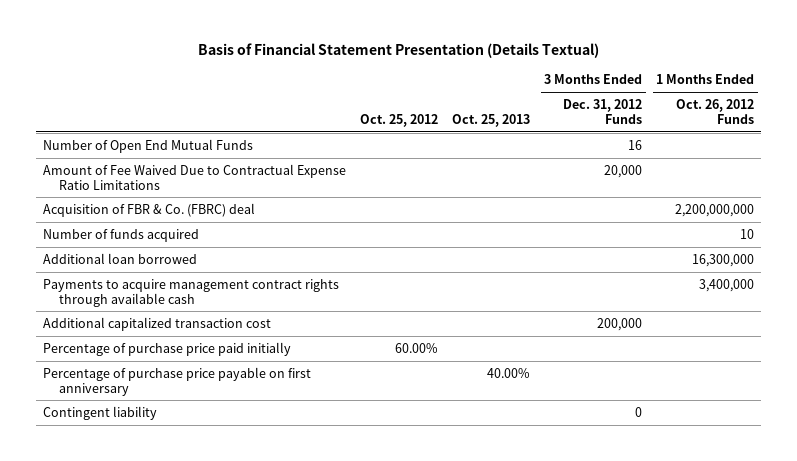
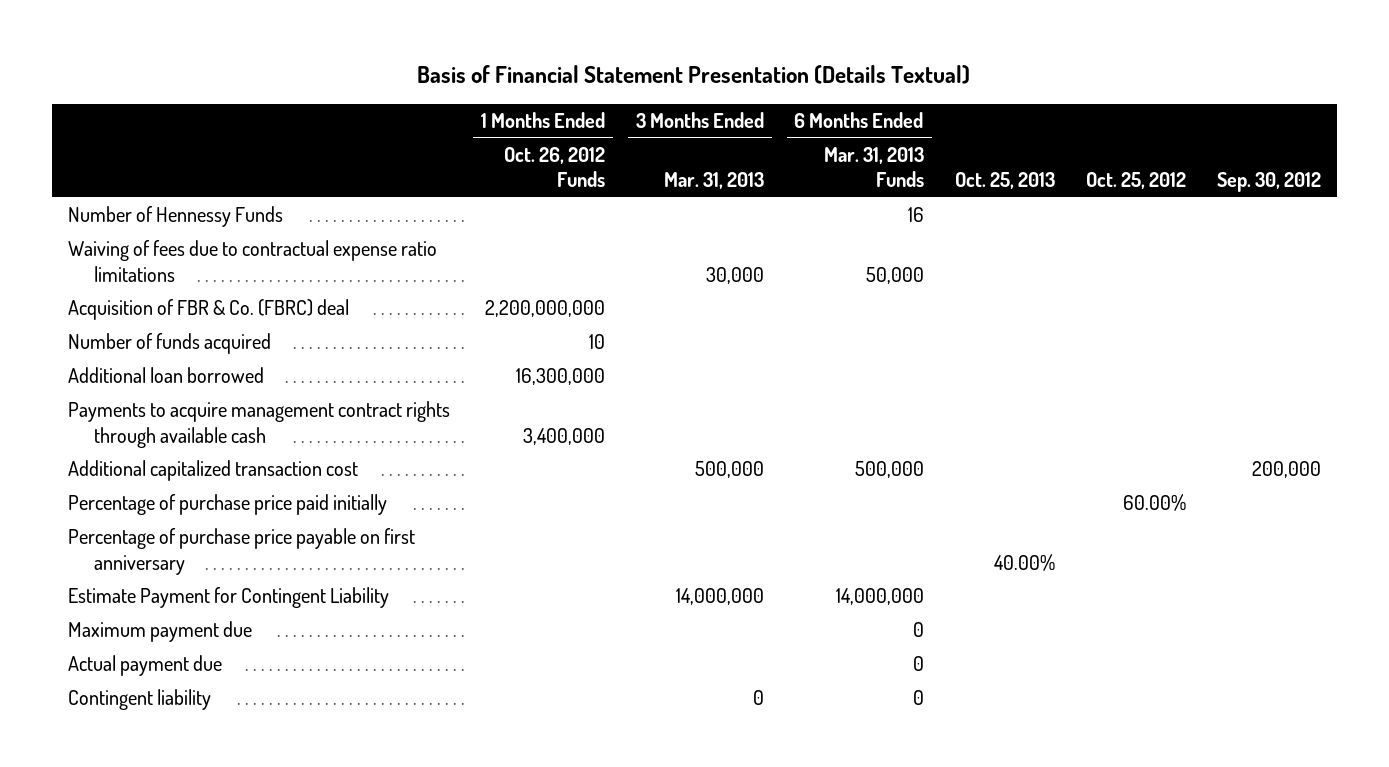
- | Oct. 25, 2012 | Oct. 25, 2013 | 3 Months Ended Dec. 31, 2012 Funds | 1 Months Ended Oct. 26, 2012 Funds
+ | 1 Months Ended Oct. 26, 2012 Funds | 3 Months Ended Mar. 31, 2013 | 6 Months Ended Mar. 31, 2013 Funds | Oct. 25, 2013 | Oct. 25, 2012 | Sep. 30, 2012
- Number of Open End Mutual Funds | | | 16 |
- Amount of Fee Waived Due to Contractual Expense Ratio Limitations | | | 20,000 |
+ Number of Hennessy Funds | | | 16 | | |
+ Waiving of fees due to contractual expense ratio limitations | | 30,000 | 50,000 | | |
+ Estimate Payment for Contingent Liability | | 14,000,000 | 14,000,000 | | |
+ Maximum payment due | | | 0 | | |
+ Actual payment due | | | 0 | | |

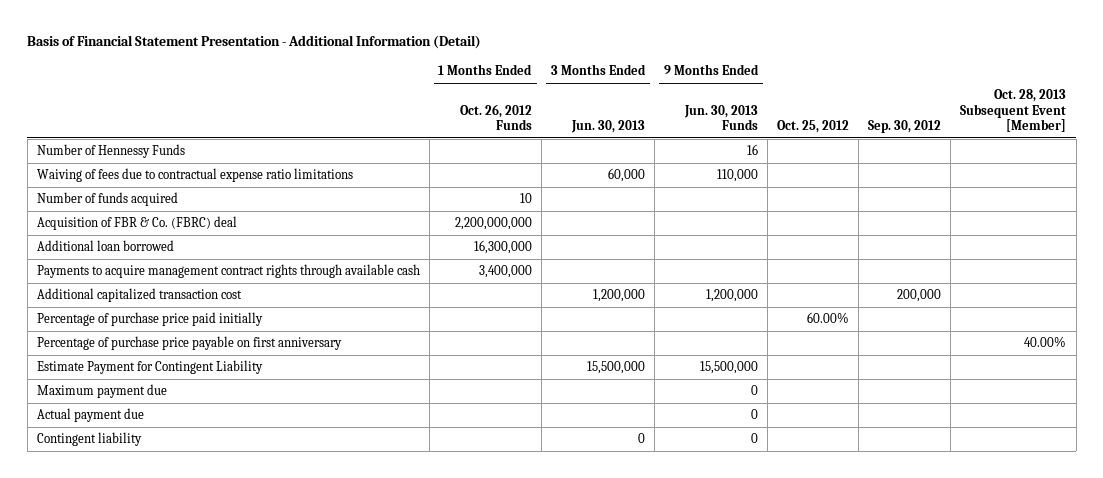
- Basis of Financial Statement Presentation (Details Textual)
+ Basis of Financial Statement Presentation - Additional Information (Detail)
- | 1 Months Ended Oct. 26, 2012 Funds | 3 Months Ended Mar. 31, 2013 | 6 Months Ended Mar. 31, 2013 Funds | Oct. 25, 2013 | Oct. 25, 2012 | Sep. 30, 2012
+ | 1 Months Ended Oct. 26, 2012 Funds | 3 Months Ended Jun. 30, 2013 | 9 Months Ended Jun. 30, 2013 Funds | Oct. 25, 2012 | Sep. 30, 2012 | Oct. 28, 2013 Subsequent Event [Member]
moved down: Acquisition of FBR & Co. (FBRC) deal | 2,200,000,000 | | | | |

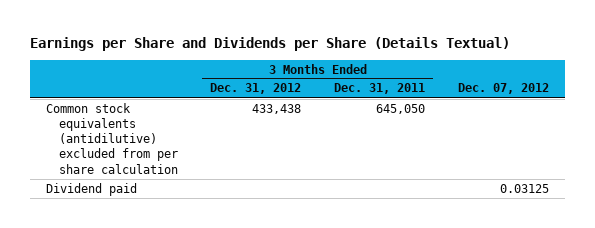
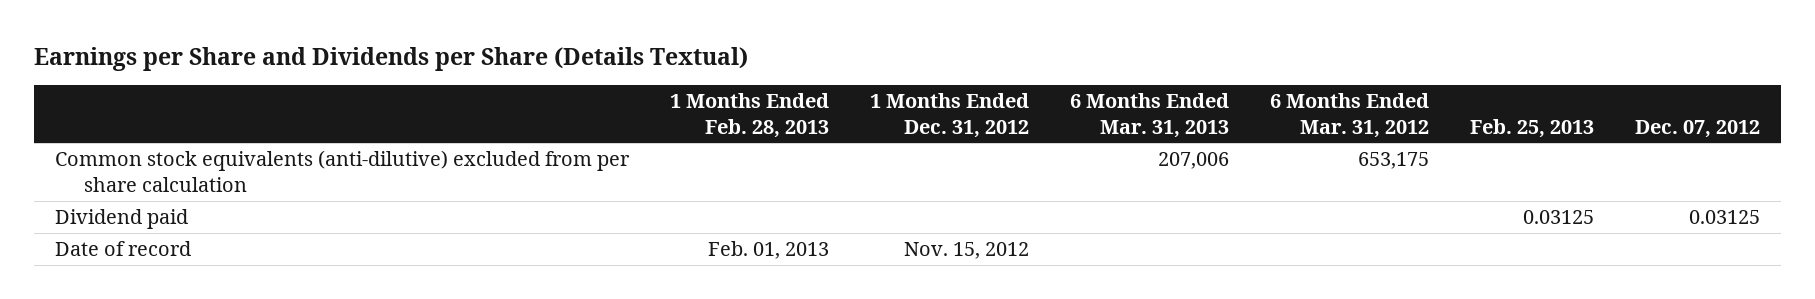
- | 3 Months Ended Dec. 31, 2012 | 3 Months Ended Dec. 31, 2011 | Dec. 07, 2012
+ | 1 Months Ended Feb. 28, 2013 | 1 Months Ended Dec. 31, 2012 | 6 Months Ended Mar. 31, 2013 | 6 Months Ended Mar. 31, 2012 | Feb. 25, 2013 | Dec. 07, 2012
- Common stock equivalents (antidilutive) excluded from per share calculation | 433,438 | 645,050 |
+ Common stock equivalents (anti-dilutive) excluded from per share calculation | | | 207,006 | 653,175 | |
+ Date of record | Feb. 01, 2013 | Nov. 15, 2012 | | | |

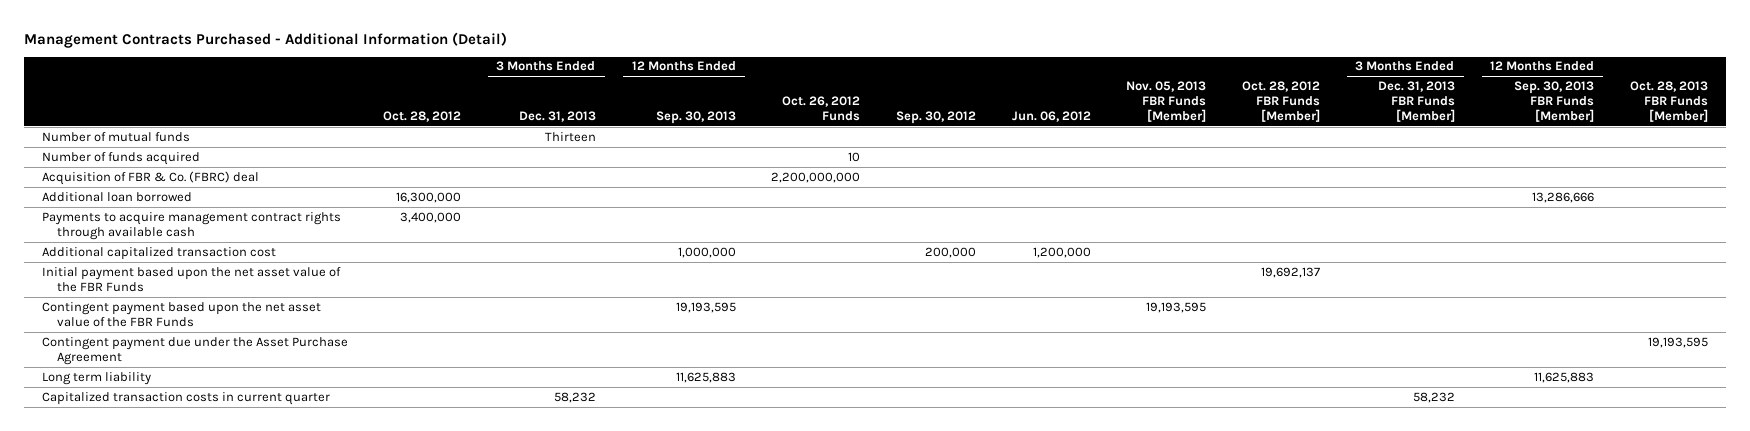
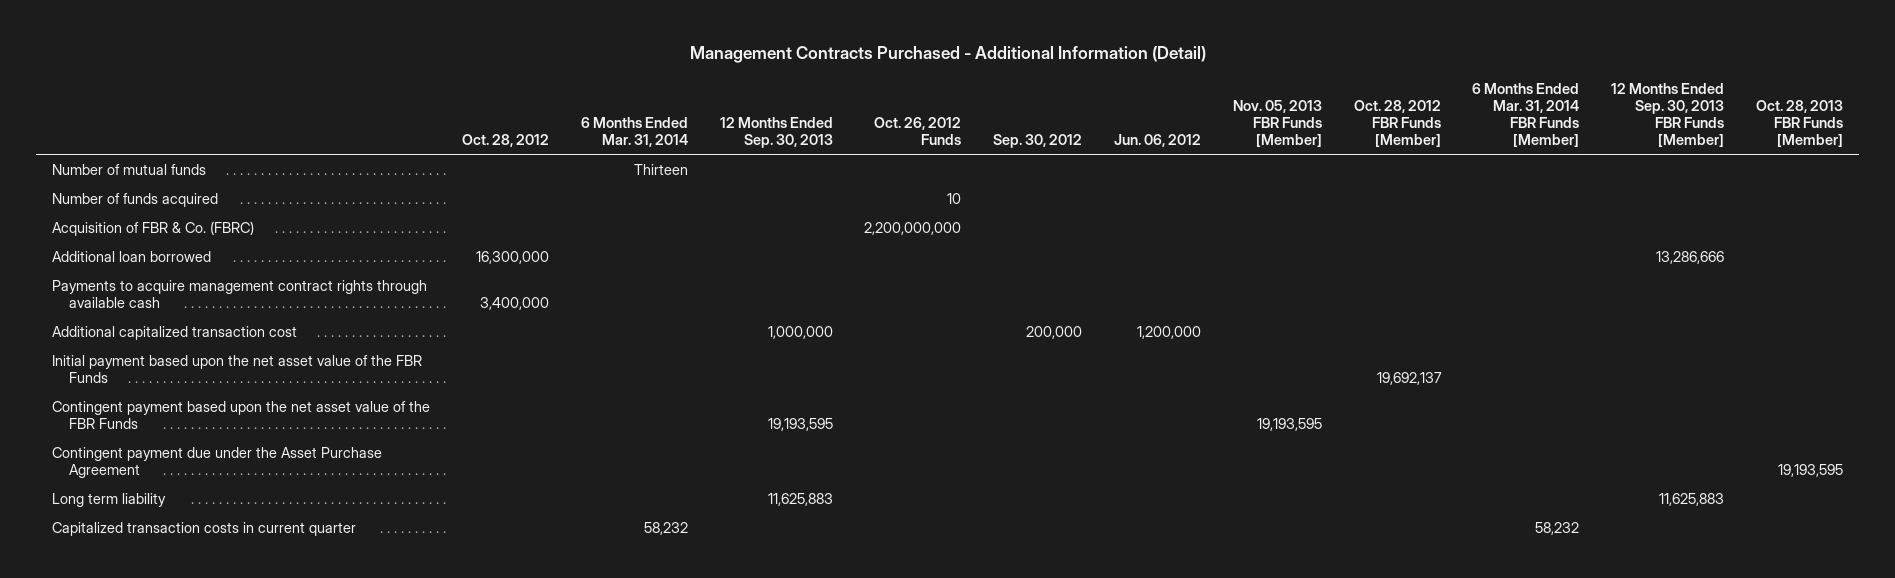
- | Oct. 28, 2012 | 3 Months Ended Dec. 31, 2013 | 12 Months Ended Sep. 30, 2013 | Oct. 26, 2012 Funds | Sep. 30, 2012 | Jun. 06, 2012 | Nov. 05, 2013 FBR Funds [Member] | Oct. 28, 2012 FBR Funds [Member] | 3 Months Ended Dec. 31, 2013 FBR Funds [Member] | 12 Months Ended Sep. 30, 2013 FBR Funds [Member] | Oct. 28, 2013 FBR Funds [Member]
+ | Oct. 28, 2012 | 6 Months Ended Mar. 31, 2014 | 12 Months Ended Sep. 30, 2013 | Oct. 26, 2012 Funds | Sep. 30, 2012 | Jun. 06, 2012 | Nov. 05, 2013 FBR Funds [Member] | Oct. 28, 2012 FBR Funds [Member] | 6 Months Ended Mar. 31, 2014 FBR Funds [Member] | 12 Months Ended Sep. 30, 2013 FBR Funds [Member] | Oct. 28, 2013 FBR Funds [Member]
- Acquisition of FBR & Co. (FBRC) deal | | | | 2,200,000,000 | | | | | | |
+ Acquisition of FBR & Co. (FBRC) | | | | 2,200,000,000 | | | | | | |

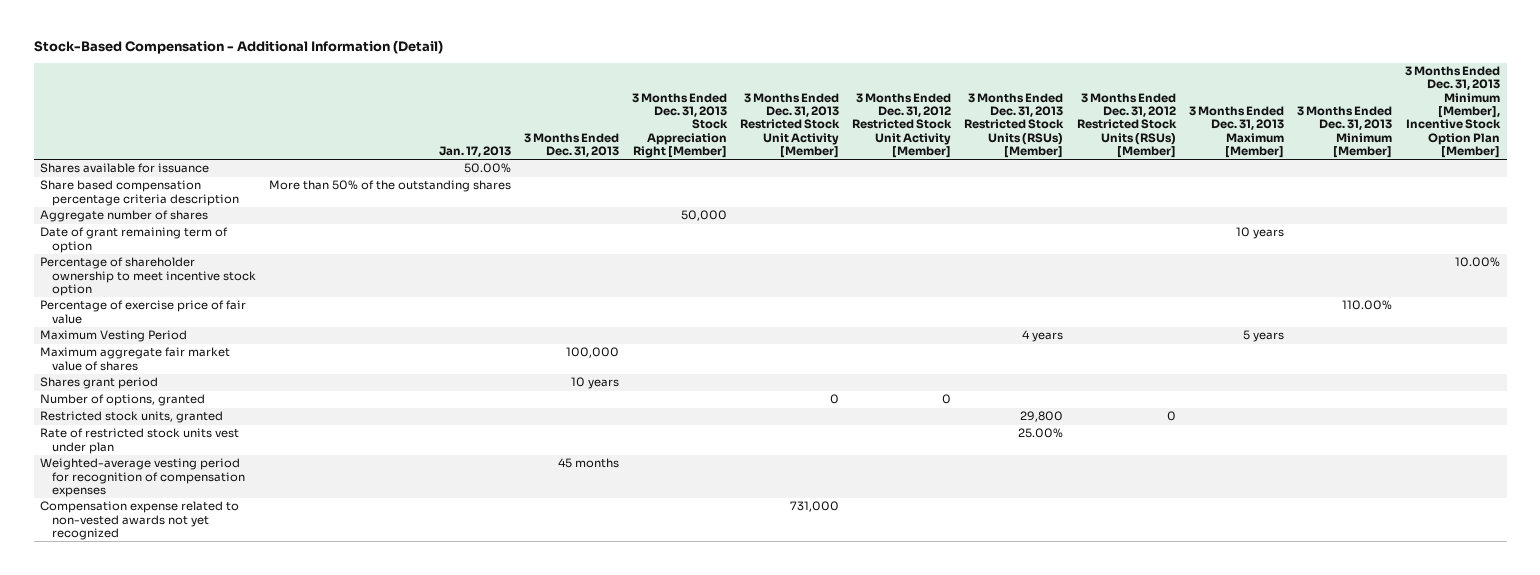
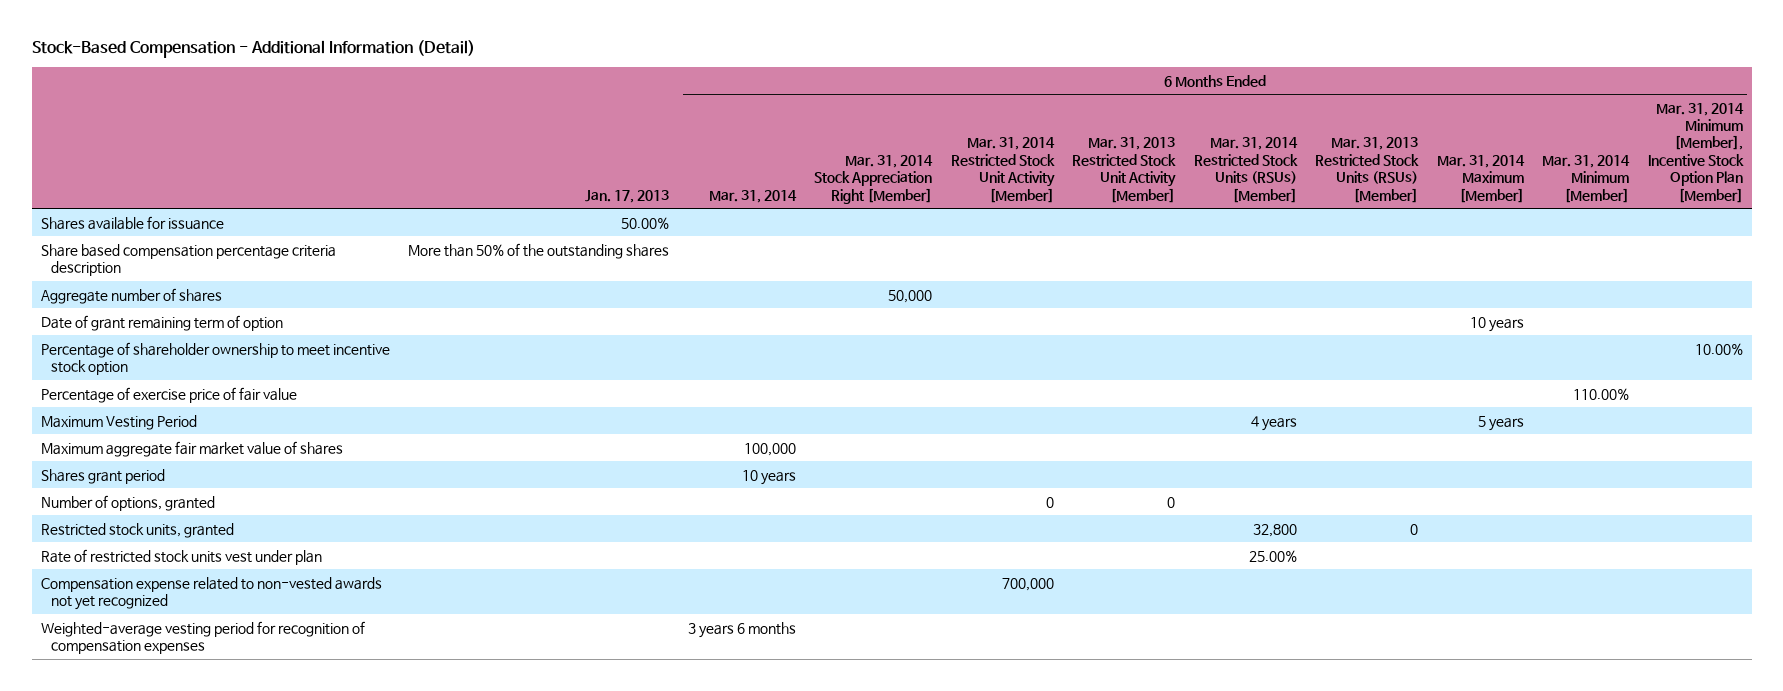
- | Jan. 17, 2013 | 3 Months Ended Dec. 31, 2013 | 3 Months Ended Dec. 31, 2013 Stock Appreciation Right [Member] | 3 Months Ended Dec. 31, 2013 Restricted Stock Unit Activity [Member] | 3 Months Ended Dec. 31, 2012 Restricted Stock Unit Activity [Member] | 3 Months Ended Dec. 31, 2013 Restricted Stock Units (RSUs) [Member] | 3 Months Ended Dec. 31, 2012 Restricted Stock Units (RSUs) [Member] | 3 Months Ended Dec. 31, 2013 Maximum [Member] | 3 Months Ended Dec. 31, 2013 Minimum [Member] | 3 Months Ended Dec. 31, 2013 Minimum [Member], Incentive Stock Option Plan [Member]
+ | Jan. 17, 2013 | 6 Months Ended Mar. 31, 2014 | 6 Months Ended Mar. 31, 2014 Stock Appreciation Right [Member] | 6 Months Ended Mar. 31, 2014 Restricted Stock Unit Activity [Member] | 6 Months Ended Mar. 31, 2013 Restricted Stock Unit Activity [Member] | 6 Months Ended Mar. 31, 2014 Restricted Stock Units (RSUs) [Member] | 6 Months Ended Mar. 31, 2013 Restricted Stock Units (RSUs) [Member] | 6 Months Ended Mar. 31, 2014 Maximum [Member] | 6 Months Ended Mar. 31, 2014 Minimum [Member] | 6 Months Ended Mar. 31, 2014 Minimum [Member], Incentive Stock Option Plan [Member]
moved down: Weighted-average vesting period for recognition of compensation expenses | | 3 years 6 months | | | | | | | |

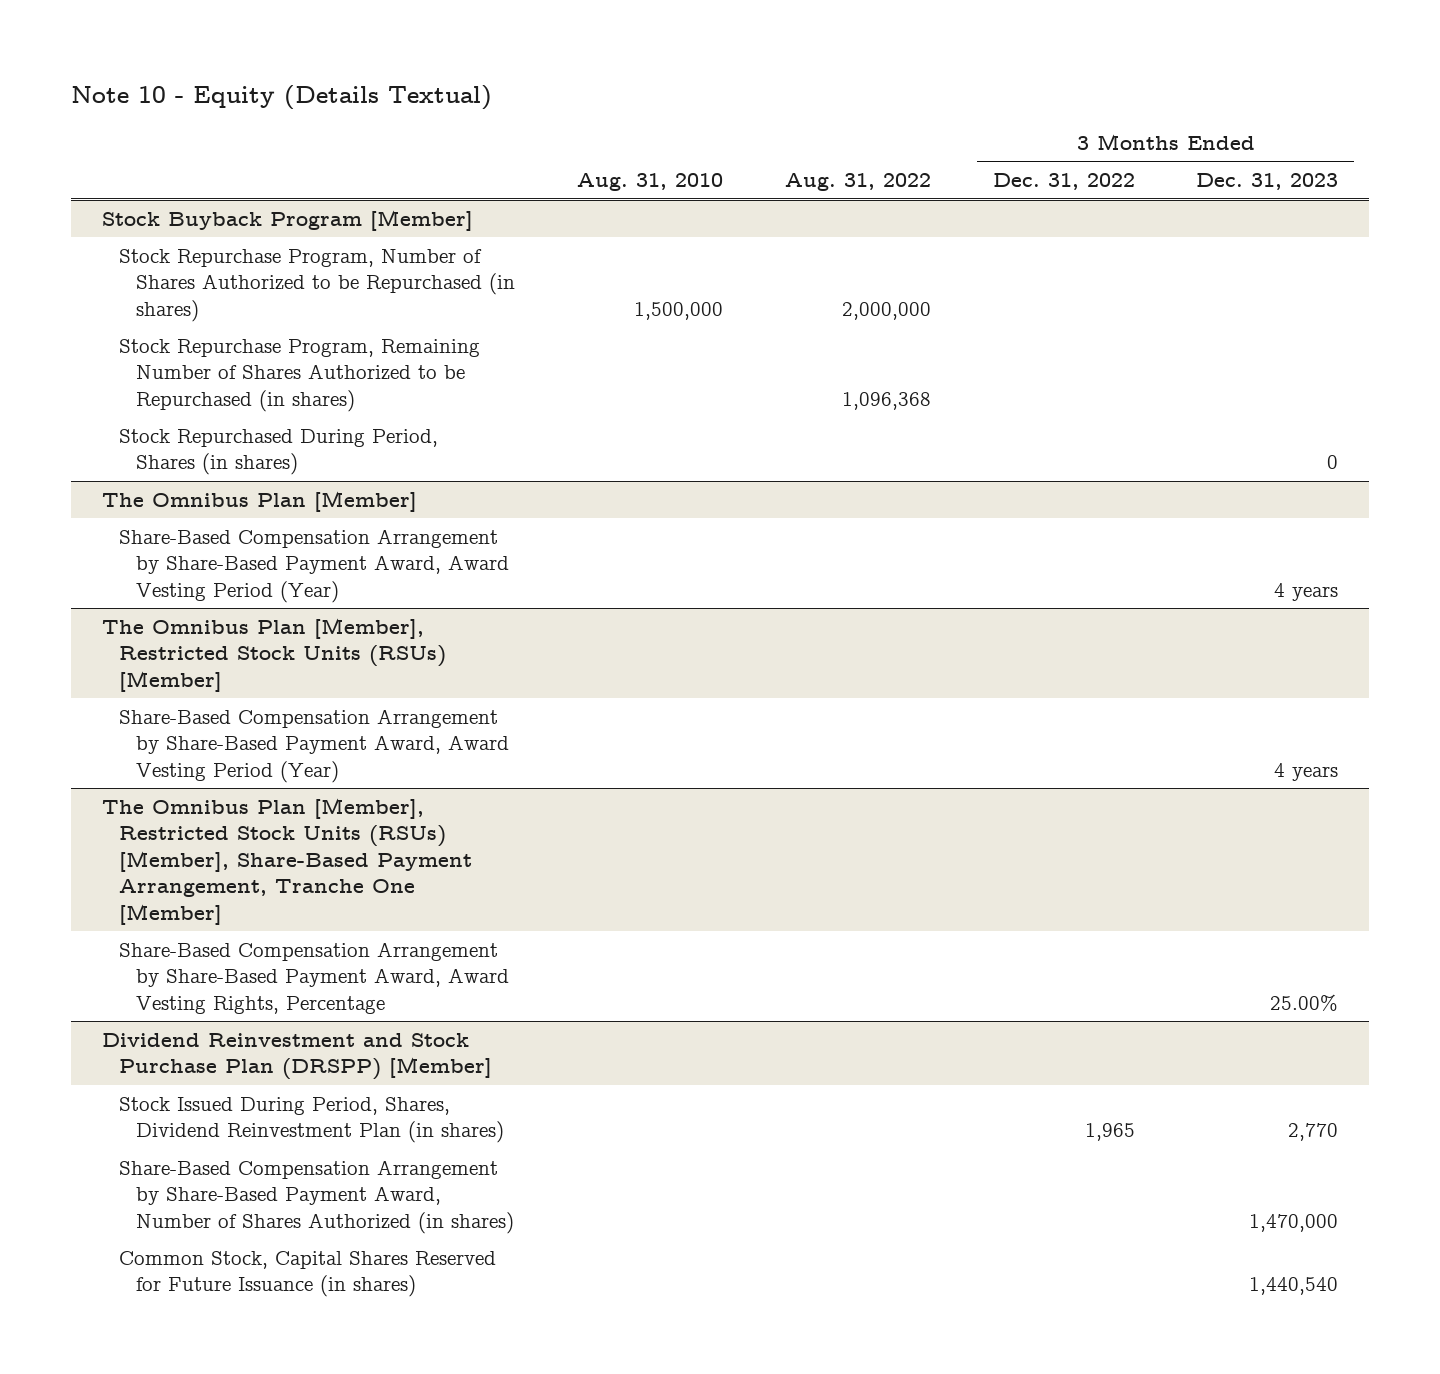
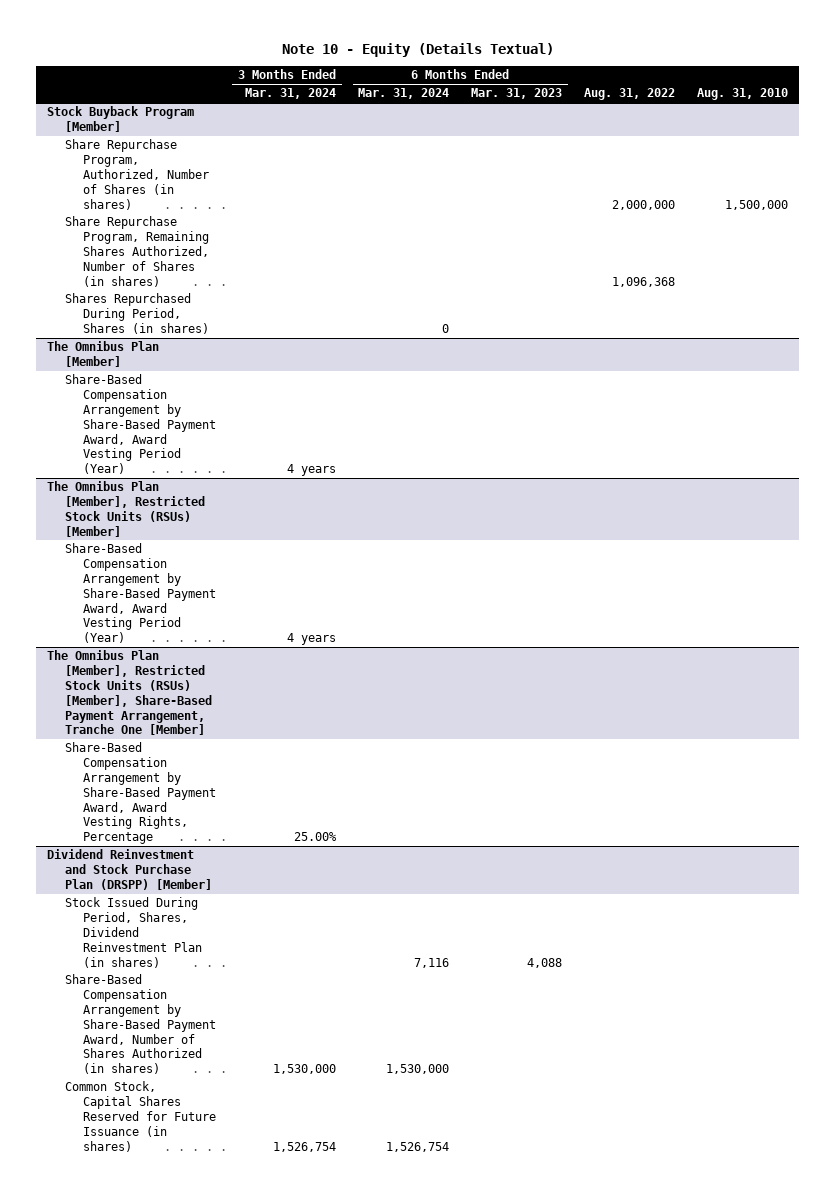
- | Aug. 31, 2010 | Aug. 31, 2022 | 3 Months Ended Dec. 31, 2022 | 3 Months Ended Dec. 31, 2023
+ | 3 Months Ended Mar. 31, 2024 | 6 Months Ended Mar. 31, 2024 | 6 Months Ended Mar. 31, 2023 | Aug. 31, 2022 | Aug. 31, 2010
@ Stock Buyback Program [Member]
- Stock Repurchase Program, Number of Shares Authorized to be Repurchased (in shares) | 1,500,000 | 2,000,000 | |
- Stock Repurchase Program, Remaining Number of Shares Authorized to be Repurchased (in shares) | | 1,096,368 | |
- Stock Repurchased During Period, Shares (in shares) | | | | 0
+ Share Repurchase Program, Authorized, Number of Shares (in shares) | | | | 2,000,000 | 1,500,000
+ Share Repurchase Program, Remaining Shares Authorized, Number of Shares (in shares) | | | | 1,096,368 |
+ Shares Repurchased During Period, Shares (in shares) | | 0 | | |

